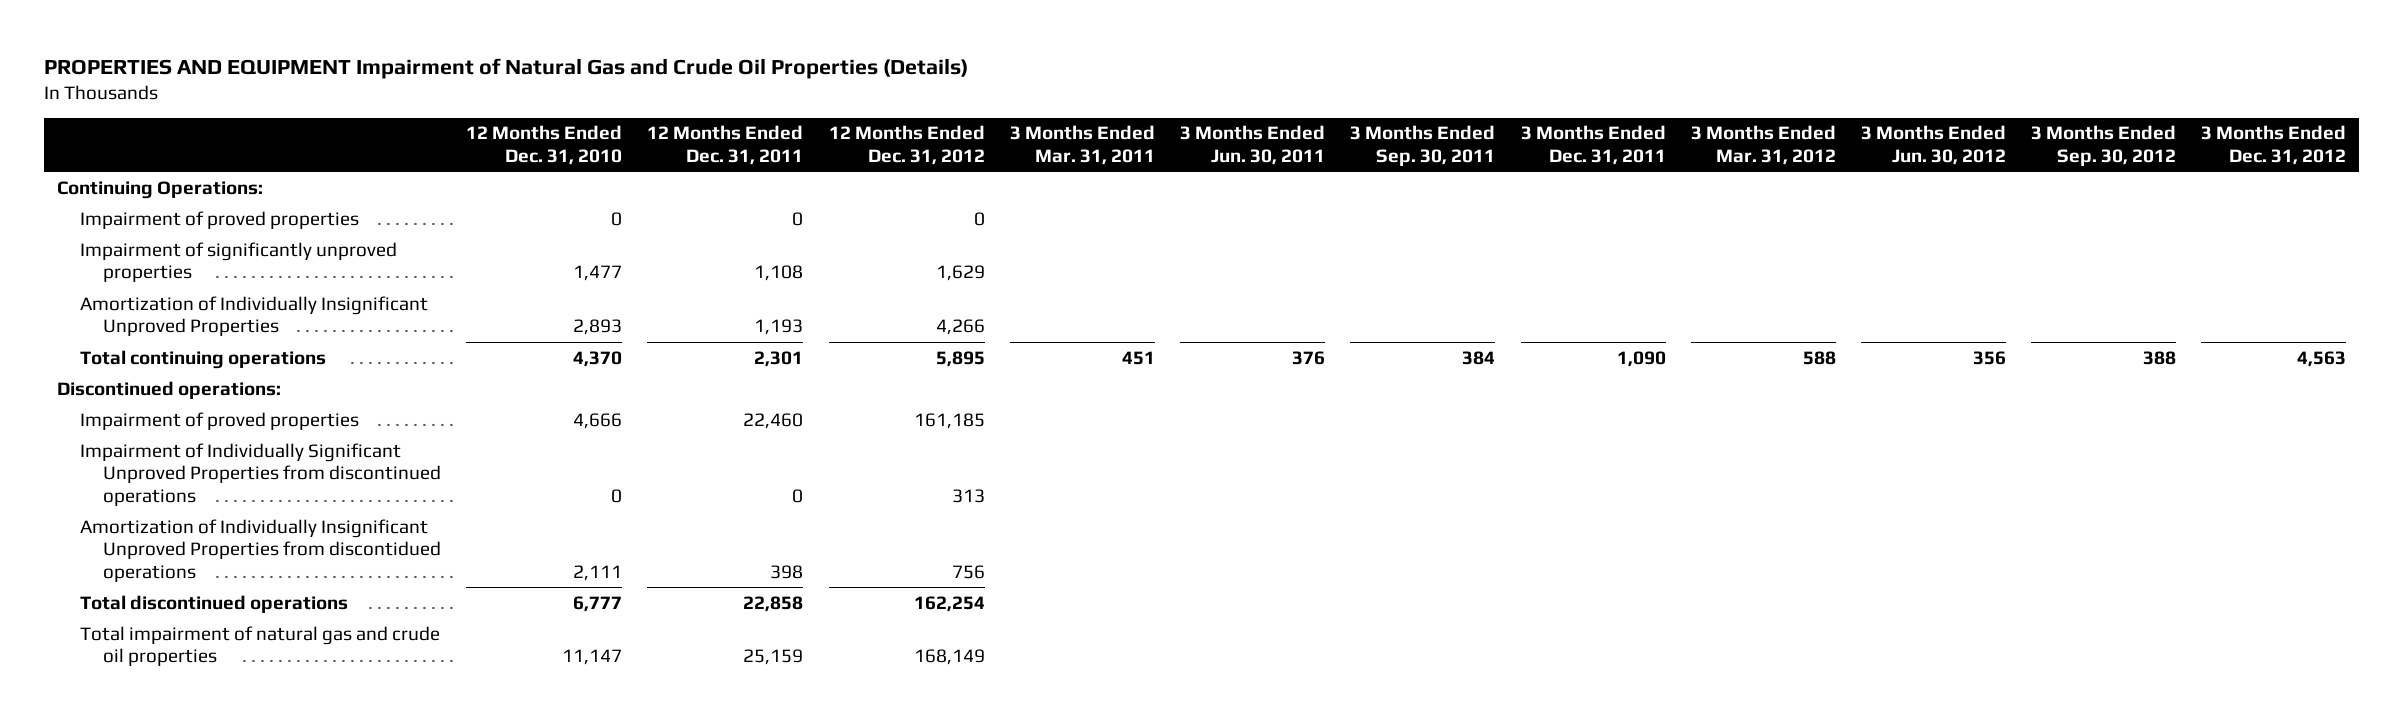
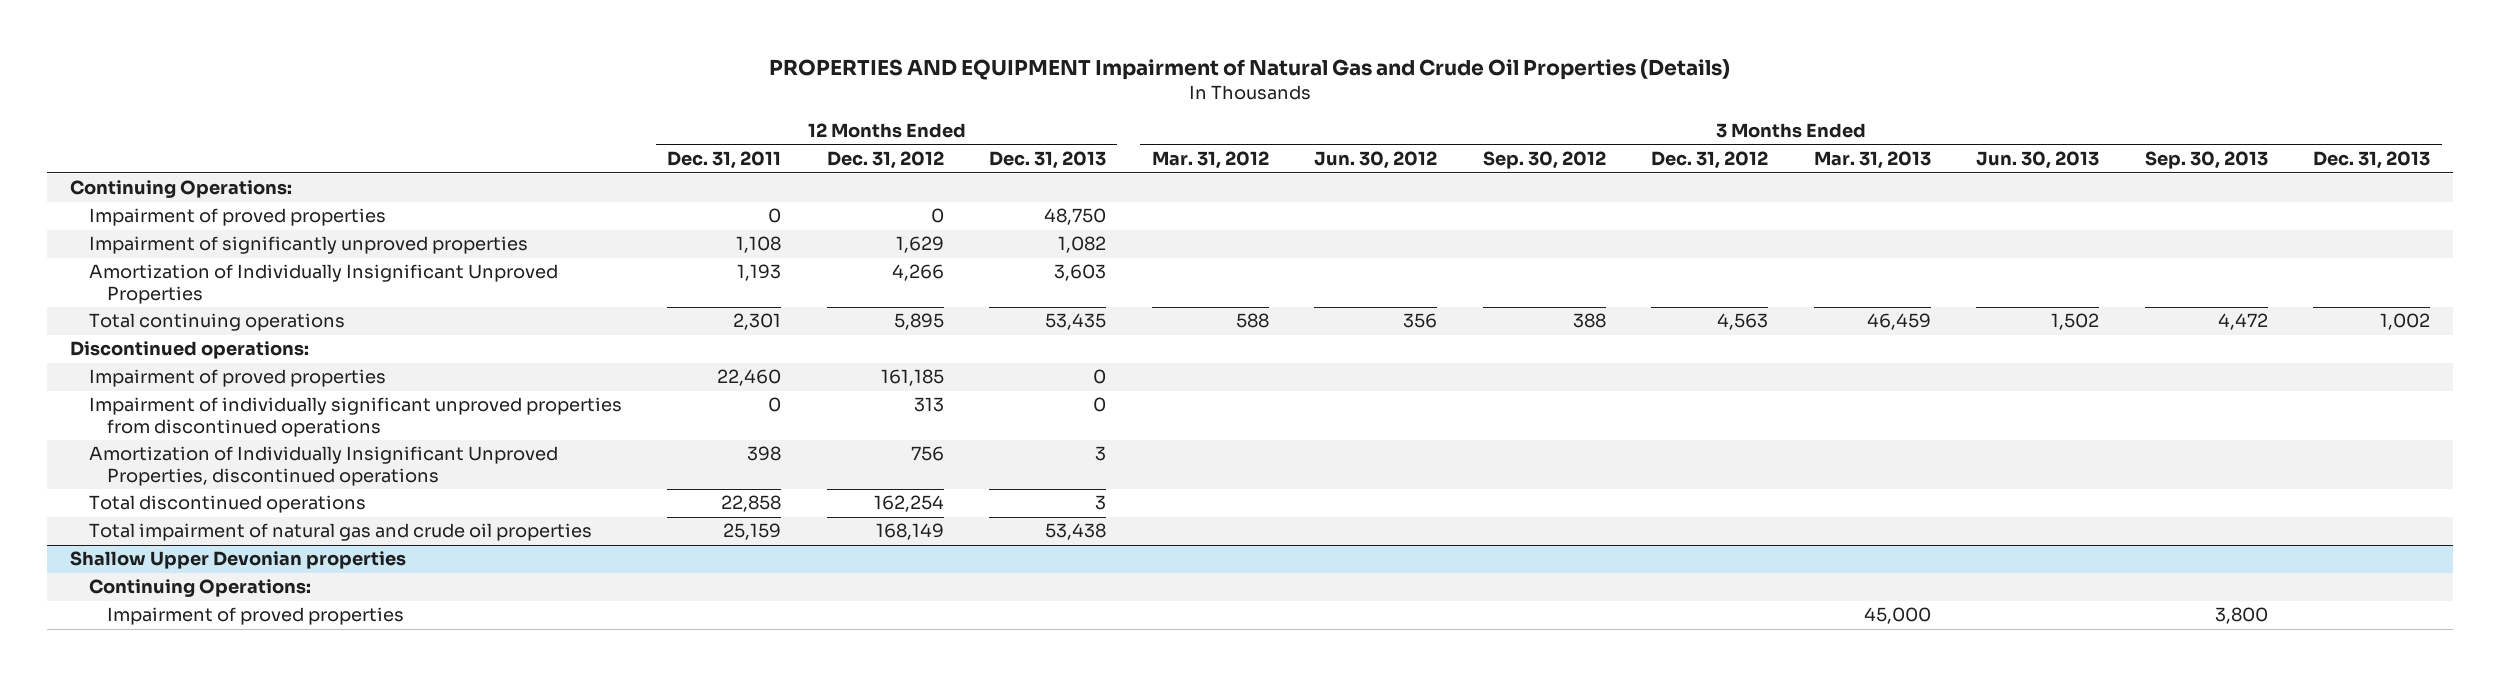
- | 12 Months Ended Dec. 31, 2010 | 12 Months Ended Dec. 31, 2011 | 12 Months Ended Dec. 31, 2012 | 3 Months Ended Mar. 31, 2011 | 3 Months Ended Jun. 30, 2011 | 3 Months Ended Sep. 30, 2011 | 3 Months Ended Dec. 31, 2011 | 3 Months Ended Mar. 31, 2012 | 3 Months Ended Jun. 30, 2012 | 3 Months Ended Sep. 30, 2012 | 3 Months Ended Dec. 31, 2012
+ | 12 Months Ended Dec. 31, 2011 | 12 Months Ended Dec. 31, 2012 | 12 Months Ended Dec. 31, 2013 | 3 Months Ended Mar. 31, 2012 | 3 Months Ended Jun. 30, 2012 | 3 Months Ended Sep. 30, 2012 | 3 Months Ended Dec. 31, 2012 | 3 Months Ended Mar. 31, 2013 | 3 Months Ended Jun. 30, 2013 | 3 Months Ended Sep. 30, 2013 | 3 Months Ended Dec. 31, 2013
- Impairment of Individually Significant Unproved Properties from discontinued operations | 0 | 0 | 313 | | | | | | | |
- Amortization of Individually Insignificant Unproved Properties from discontidued operations | 2,111 | 398 | 756 | | | | | | | |
+ Impairment of individually significant unproved properties from discontinued operations | 0 | 313 | 0 | | | | | | | |
+ Amortization of Individually Insignificant Unproved Properties, discontinued operations | 398 | 756 | 3 | | | | | | | |
+ Shallow Upper Devonian properties
+ Continuing Operations:
+ Impairment of proved properties | | | | | | | | 45,000 | | 3,800 |

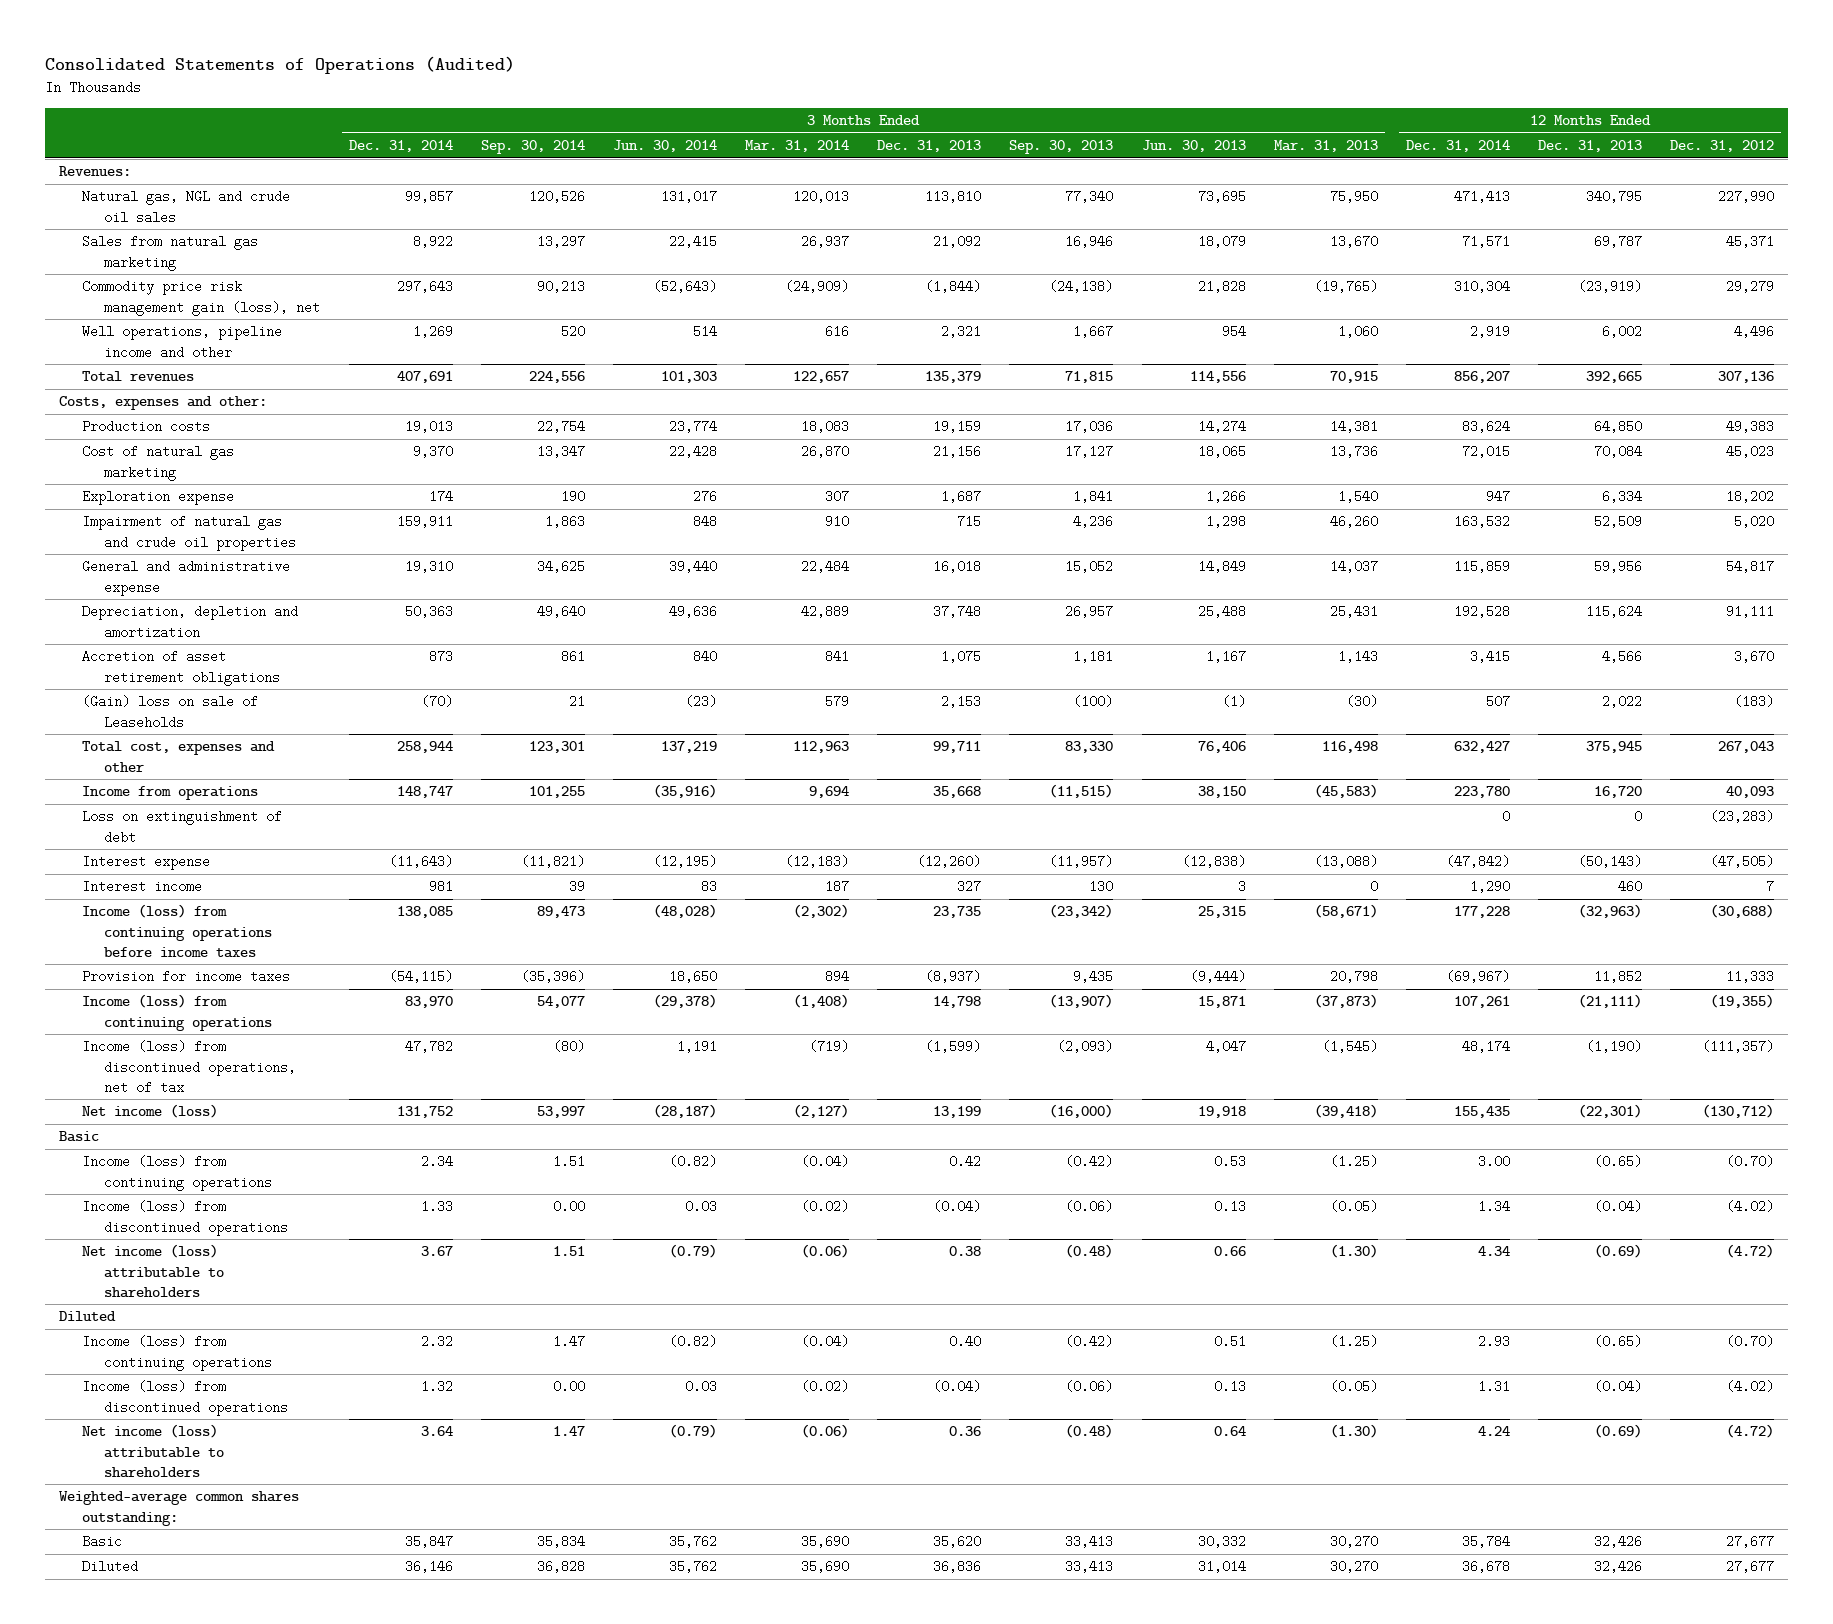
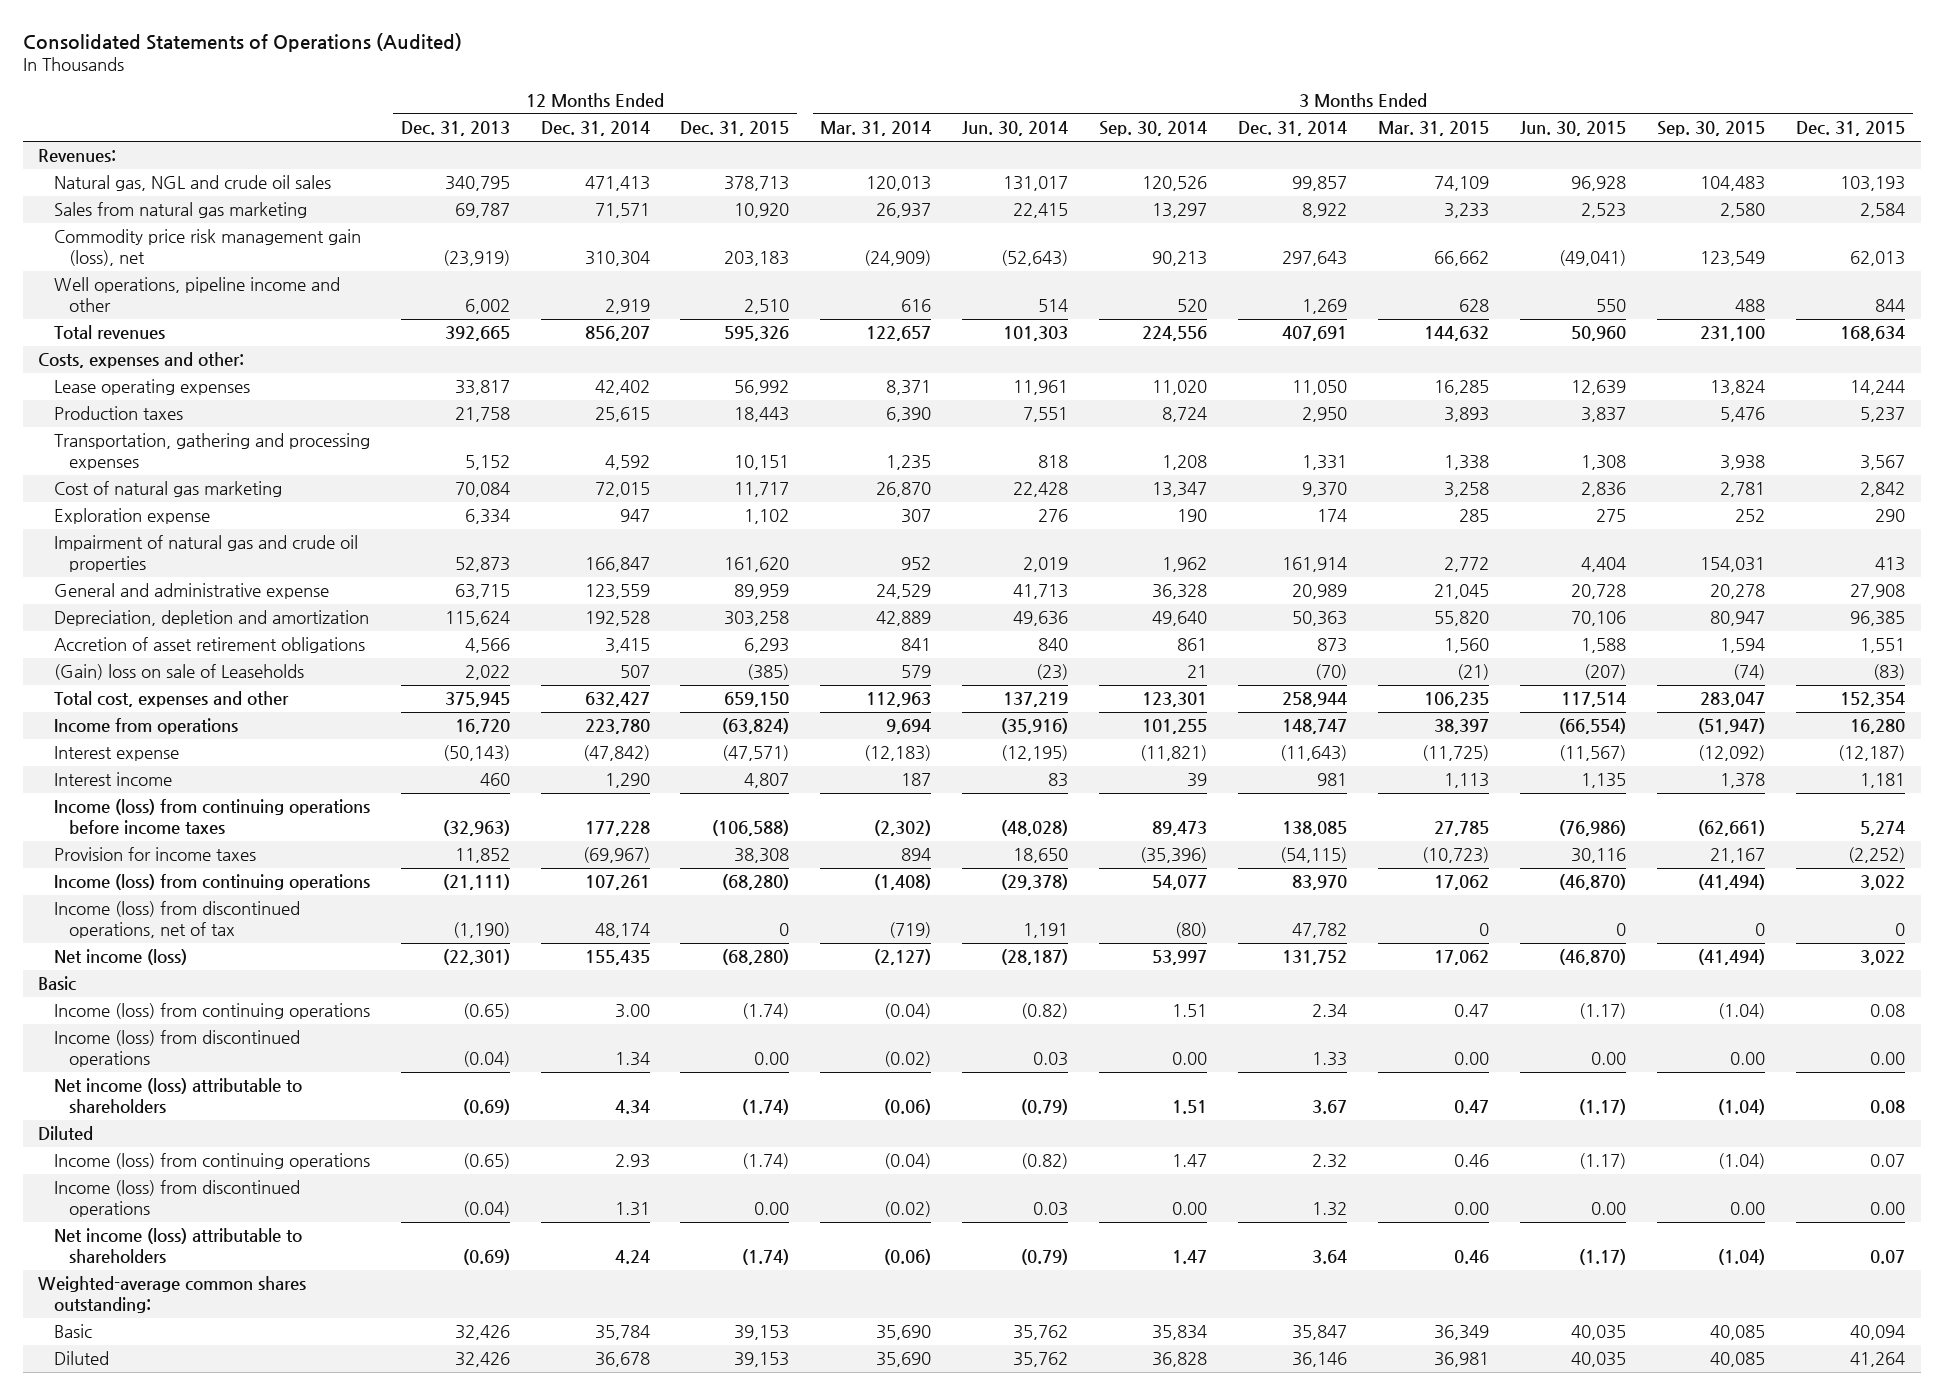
- | 3 Months Ended Dec. 31, 2014 | 3 Months Ended Sep. 30, 2014 | 3 Months Ended Jun. 30, 2014 | 3 Months Ended Mar. 31, 2014 | 3 Months Ended Dec. 31, 2013 | 3 Months Ended Sep. 30, 2013 | 3 Months Ended Jun. 30, 2013 | 3 Months Ended Mar. 31, 2013 | 12 Months Ended Dec. 31, 2014 | 12 Months Ended Dec. 31, 2013 | 12 Months Ended Dec. 31, 2012
+ | 12 Months Ended Dec. 31, 2013 | 12 Months Ended Dec. 31, 2014 | 12 Months Ended Dec. 31, 2015 | 3 Months Ended Mar. 31, 2014 | 3 Months Ended Jun. 30, 2014 | 3 Months Ended Sep. 30, 2014 | 3 Months Ended Dec. 31, 2014 | 3 Months Ended Mar. 31, 2015 | 3 Months Ended Jun. 30, 2015 | 3 Months Ended Sep. 30, 2015 | 3 Months Ended Dec. 31, 2015
- Production costs | 19,013 | 22,754 | 23,774 | 18,083 | 19,159 | 17,036 | 14,274 | 14,381 | 83,624 | 64,850 | 49,383
+ Lease operating expenses | 33,817 | 42,402 | 56,992 | 8,371 | 11,961 | 11,020 | 11,050 | 16,285 | 12,639 | 13,824 | 14,244
+ Production taxes | 21,758 | 25,615 | 18,443 | 6,390 | 7,551 | 8,724 | 2,950 | 3,893 | 3,837 | 5,476 | 5,237
+ Transportation, gathering and processing expenses | 5,152 | 4,592 | 10,151 | 1,235 | 818 | 1,208 | 1,331 | 1,338 | 1,308 | 3,938 | 3,567
- Impairment of natural gas and crude oil properties | 159,911 | 1,863 | 848 | 910 | 715 | 4,236 | 1,298 | 46,260 | 163,532 | 52,509 | 5,020
- General and administrative expense | 19,310 | 34,625 | 39,440 | 22,484 | 16,018 | 15,052 | 14,849 | 14,037 | 115,859 | 59,956 | 54,817
+ Impairment of natural gas and crude oil properties | 52,873 | 166,847 | 161,620 | 952 | 2,019 | 1,962 | 161,914 | 2,772 | 4,404 | 154,031 | 413
+ General and administrative expense | 63,715 | 123,559 | 89,959 | 24,529 | 41,713 | 36,328 | 20,989 | 21,045 | 20,728 | 20,278 | 27,908
- Loss on extinguishment of debt | | | | | | | | | 0 | 0 | (23,283)

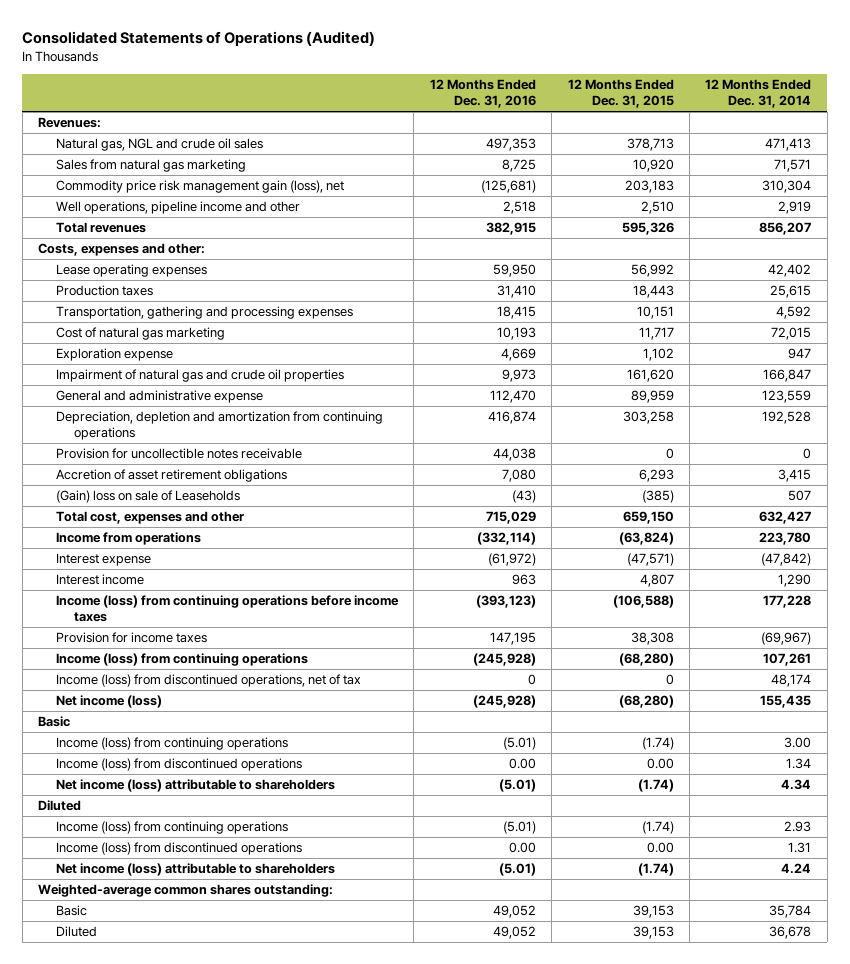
- | 12 Months Ended Dec. 31, 2013 | 12 Months Ended Dec. 31, 2014 | 12 Months Ended Dec. 31, 2015 | 3 Months Ended Mar. 31, 2014 | 3 Months Ended Jun. 30, 2014 | 3 Months Ended Sep. 30, 2014 | 3 Months Ended Dec. 31, 2014 | 3 Months Ended Mar. 31, 2015 | 3 Months Ended Jun. 30, 2015 | 3 Months Ended Sep. 30, 2015 | 3 Months Ended Dec. 31, 2015
+ | 12 Months Ended Dec. 31, 2016 | 12 Months Ended Dec. 31, 2015 | 12 Months Ended Dec. 31, 2014
- Depreciation, depletion and amortization | 115,624 | 192,528 | 303,258 | 42,889 | 49,636 | 49,640 | 50,363 | 55,820 | 70,106 | 80,947 | 96,385
+ Depreciation, depletion and amortization from continuing operations | 416,874 | 303,258 | 192,528
+ Provision for uncollectible notes receivable | 44,038 | 0 | 0

